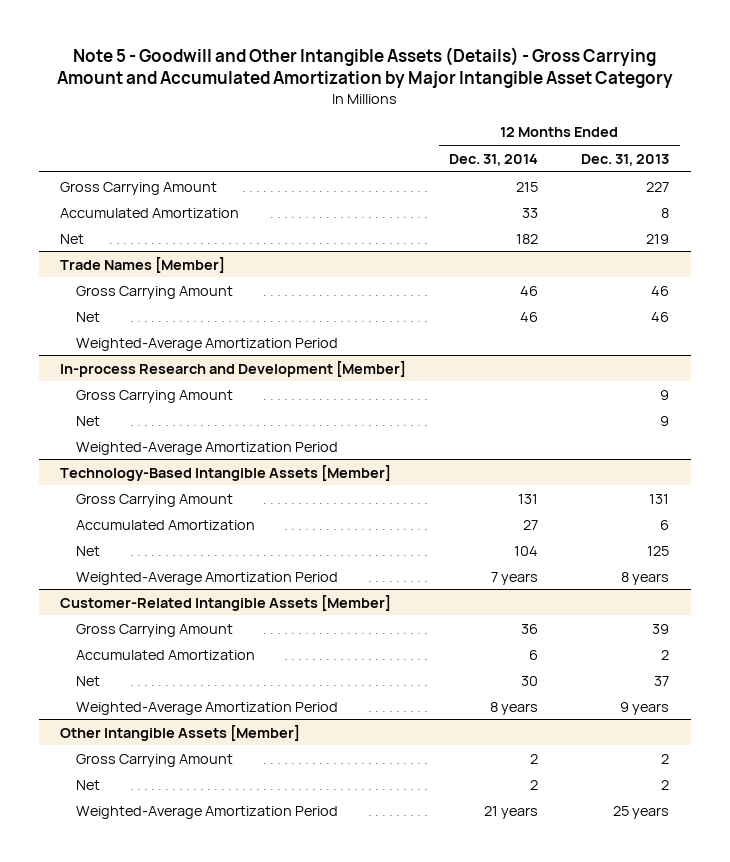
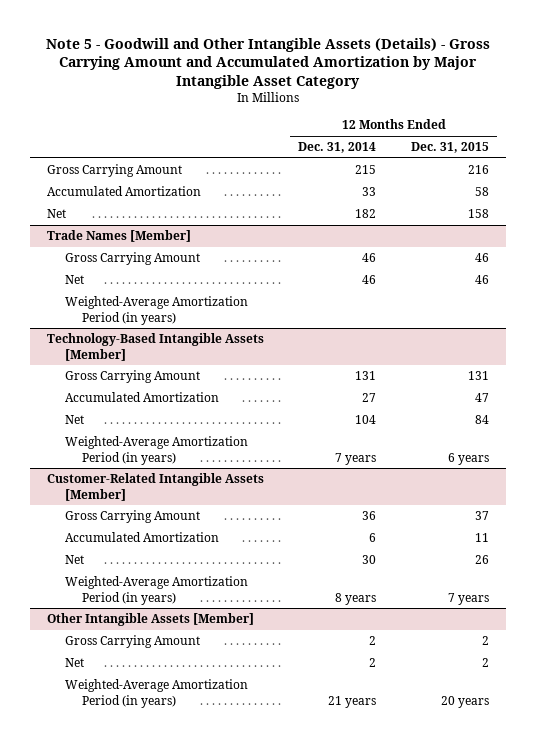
- | 12 Months Ended Dec. 31, 2014 | 12 Months Ended Dec. 31, 2013
+ | 12 Months Ended Dec. 31, 2014 | 12 Months Ended Dec. 31, 2015
@ Trade Names [Member]
- Weighted-Average Amortization Period
- In-process Research and Development [Member]
- Gross Carrying Amount | | 9
- Net | | 9
- Weighted-Average Amortization Period
@ Trade Names [Member]
+ Weighted-Average Amortization Period (in years)
@ Technology-Based Intangible Assets [Member]
- Weighted-Average Amortization Period | 7 years | 8 years
+ Weighted-Average Amortization Period (in years) | 7 years | 6 years
@ Customer-Related Intangible Assets [Member]
- Weighted-Average Amortization Period | 8 years | 9 years
+ Weighted-Average Amortization Period (in years) | 8 years | 7 years
@ Other Intangible Assets [Member]
- Weighted-Average Amortization Period | 21 years | 25 years
+ Weighted-Average Amortization Period (in years) | 21 years | 20 years

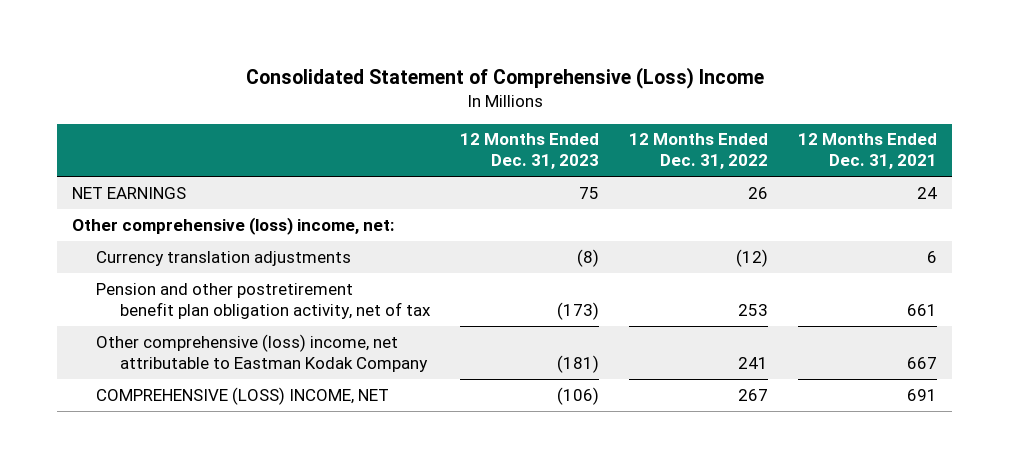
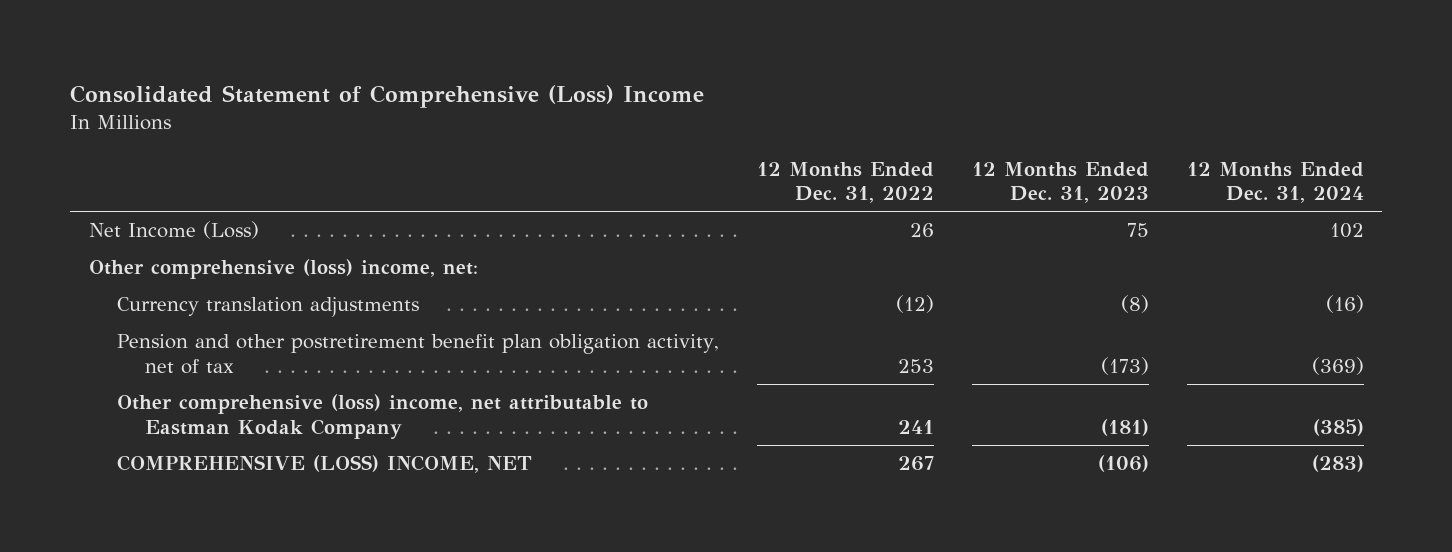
- | 12 Months Ended Dec. 31, 2023 | 12 Months Ended Dec. 31, 2022 | 12 Months Ended Dec. 31, 2021
+ | 12 Months Ended Dec. 31, 2022 | 12 Months Ended Dec. 31, 2023 | 12 Months Ended Dec. 31, 2024
- NET EARNINGS | 75 | 26 | 24
+ Net Income (Loss) | 26 | 75 | 102

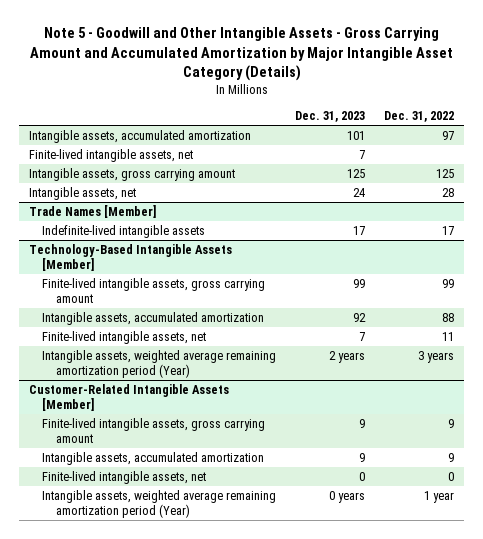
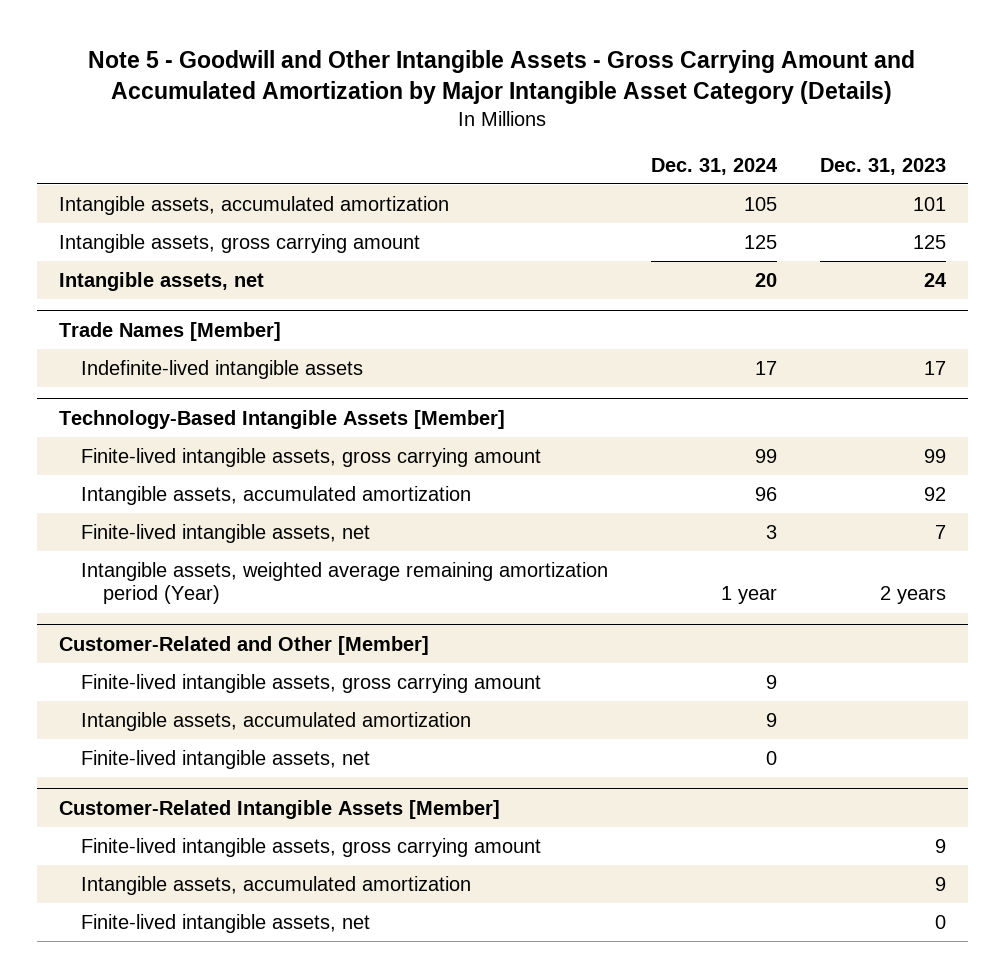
- | Dec. 31, 2023 | Dec. 31, 2022
+ | Dec. 31, 2024 | Dec. 31, 2023
- Finite-lived intangible assets, net | 7 |
+ Customer-Related and Other [Member]
+ Finite-lived intangible assets, gross carrying amount | 9 |
+ Intangible assets, accumulated amortization | 9 |
+ Finite-lived intangible assets, net | 0 |
@ Customer-Related Intangible Assets [Member]
- Intangible assets, weighted average remaining amortization period (Year) | 0 years | 1 year

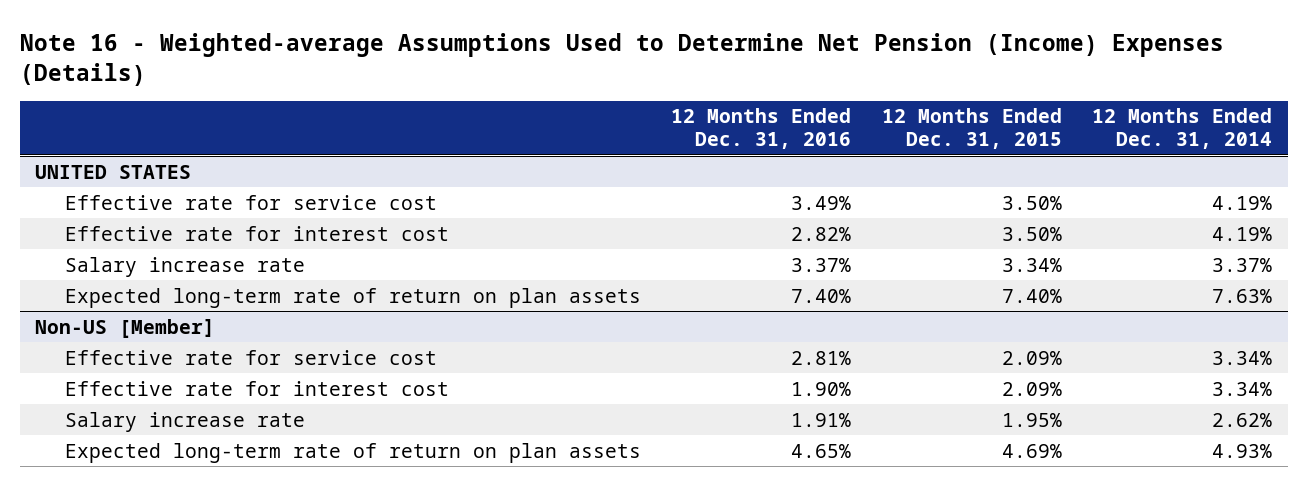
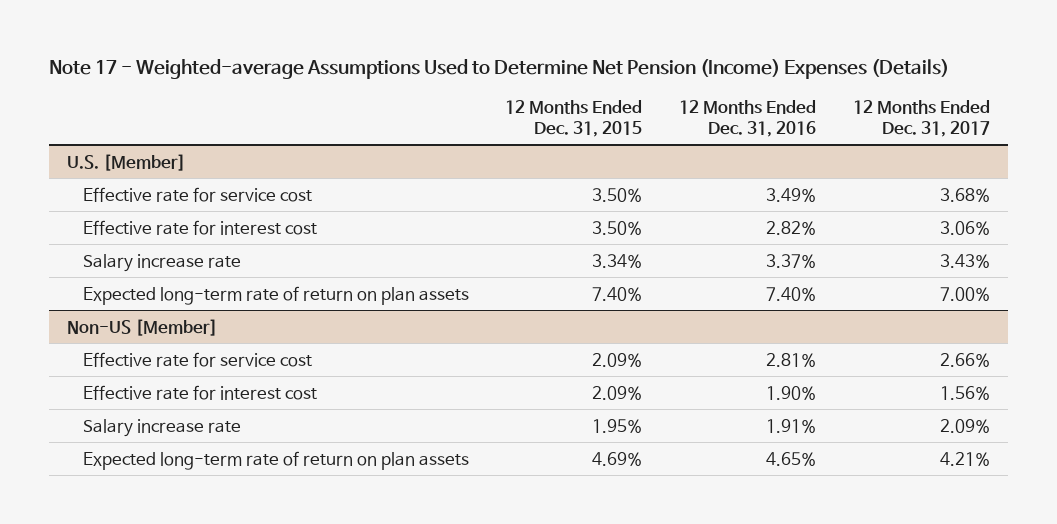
- Note 16 - Weighted-average Assumptions Used to Determine Net Pension (Income) Expenses (Details)
+ Note 17 - Weighted-average Assumptions Used to Determine Net Pension (Income) Expenses (Details)
- | 12 Months Ended Dec. 31, 2016 | 12 Months Ended Dec. 31, 2015 | 12 Months Ended Dec. 31, 2014
+ | 12 Months Ended Dec. 31, 2015 | 12 Months Ended Dec. 31, 2016 | 12 Months Ended Dec. 31, 2017
- UNITED STATES
+ U.S. [Member]

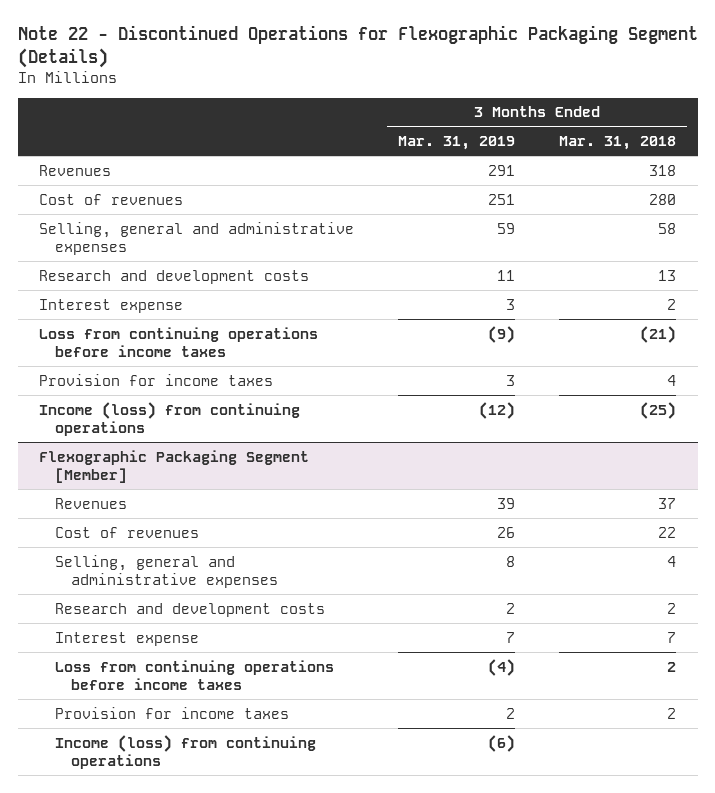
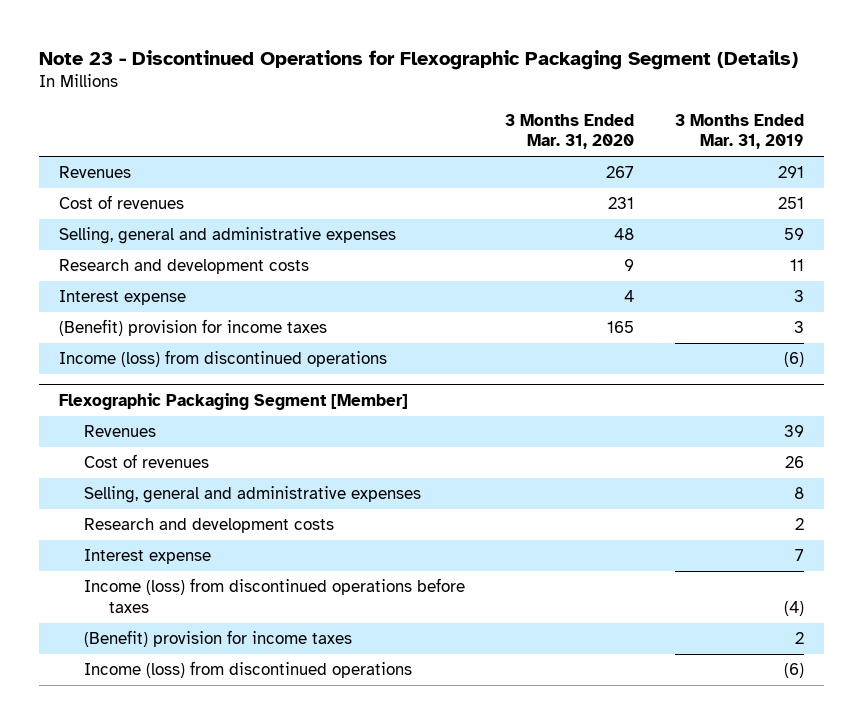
- Note 22 - Discontinued Operations for Flexographic Packaging Segment (Details)
+ Note 23 - Discontinued Operations for Flexographic Packaging Segment (Details)
- | 3 Months Ended Mar. 31, 2019 | 3 Months Ended Mar. 31, 2018
+ | 3 Months Ended Mar. 31, 2020 | 3 Months Ended Mar. 31, 2019
- Loss from continuing operations before income taxes | (9) | (21)
- Provision for income taxes | 3 | 4
- Income (loss) from continuing operations | (12) | (25)
+ (Benefit) provision for income taxes | 165 | 3
+ Income (loss) from discontinued operations | | (6)
@ Flexographic Packaging Segment [Member]
- Loss from continuing operations before income taxes | (4) | 2
- Provision for income taxes | 2 | 2
- Income (loss) from continuing operations | (6) |
+ Income (loss) from discontinued operations before taxes | | (4)
+ (Benefit) provision for income taxes | | 2
+ Income (loss) from discontinued operations | | (6)

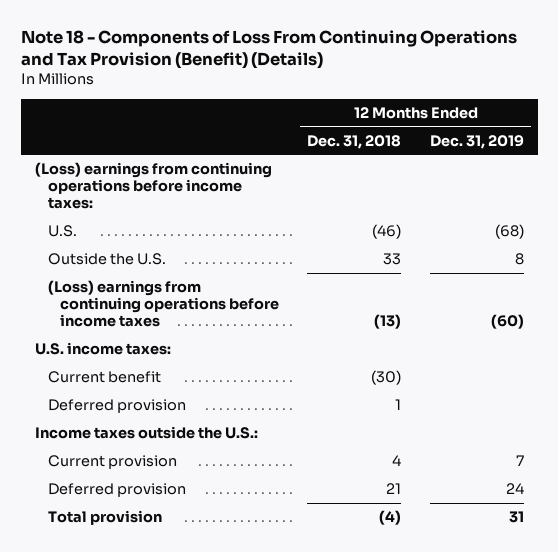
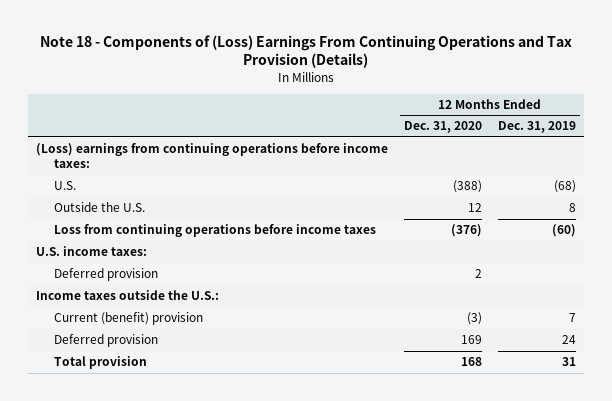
- Note 18 - Components of Loss From Continuing Operations and Tax Provision (Benefit) (Details)
+ Note 18 - Components of (Loss) Earnings From Continuing Operations and Tax Provision (Details)
- | 12 Months Ended Dec. 31, 2018 | 12 Months Ended Dec. 31, 2019
+ | 12 Months Ended Dec. 31, 2020 | 12 Months Ended Dec. 31, 2019
- (Loss) earnings from continuing operations before income taxes | (13) | (60)
+ Loss from continuing operations before income taxes | (376) | (60)
- Current benefit | (30) |
- Current provision | 4 | 7
+ Current (benefit) provision | (3) | 7

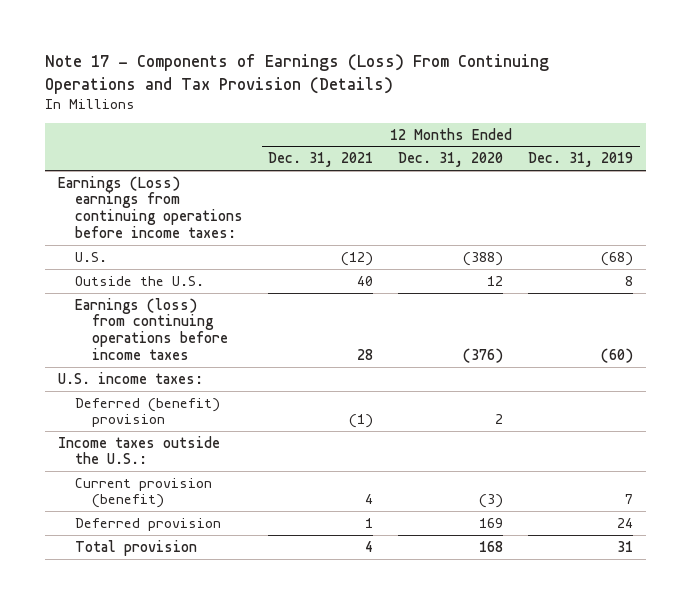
- Note 18 - Components of (Loss) Earnings From Continuing Operations and Tax Provision (Details)
+ Note 17 - Components of Earnings (Loss) From Continuing Operations and Tax Provision (Details)
- | 12 Months Ended Dec. 31, 2020 | 12 Months Ended Dec. 31, 2019
+ | 12 Months Ended Dec. 31, 2021 | 12 Months Ended Dec. 31, 2020 | 12 Months Ended Dec. 31, 2019
- (Loss) earnings from continuing operations before income taxes:
+ Earnings (Loss) earnings from continuing operations before income taxes:
- Loss from continuing operations before income taxes | (376) | (60)
+ Earnings (loss) from continuing operations before income taxes | 28 | (376) | (60)
- Deferred provision | 2 |
+ Deferred (benefit) provision | (1) | 2 |
- Current (benefit) provision | (3) | 7
+ Current provision (benefit) | 4 | (3) | 7

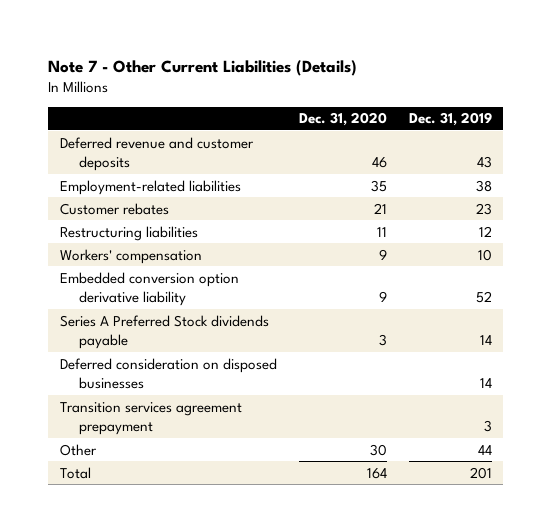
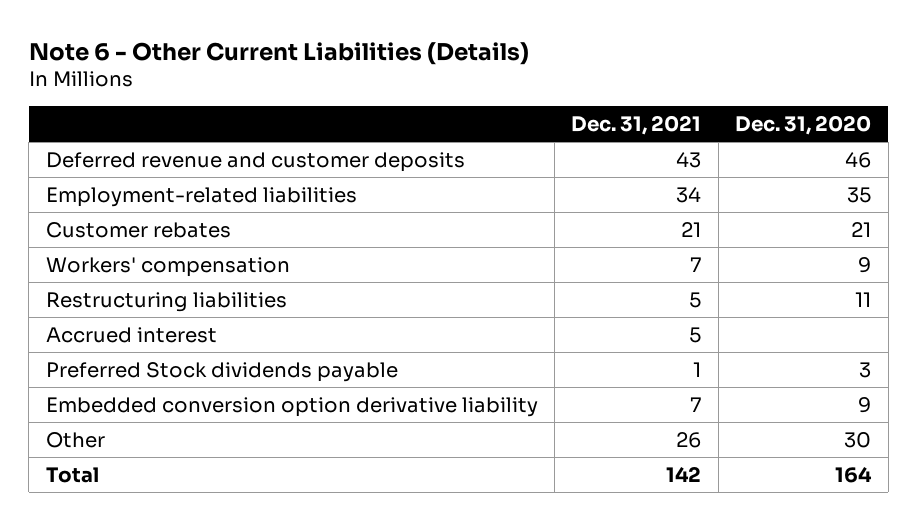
- Note 7 - Other Current Liabilities (Details)
+ Note 6 - Other Current Liabilities (Details)
- | Dec. 31, 2020 | Dec. 31, 2019
+ | Dec. 31, 2021 | Dec. 31, 2020
moved down: Restructuring liabilities | 5 | 11
+ Accrued interest | 5 |
+ Preferred Stock dividends payable | 1 | 3
- Series A Preferred Stock dividends payable | 3 | 14
- Deferred consideration on disposed businesses | | 14
- Transition services agreement prepayment | | 3

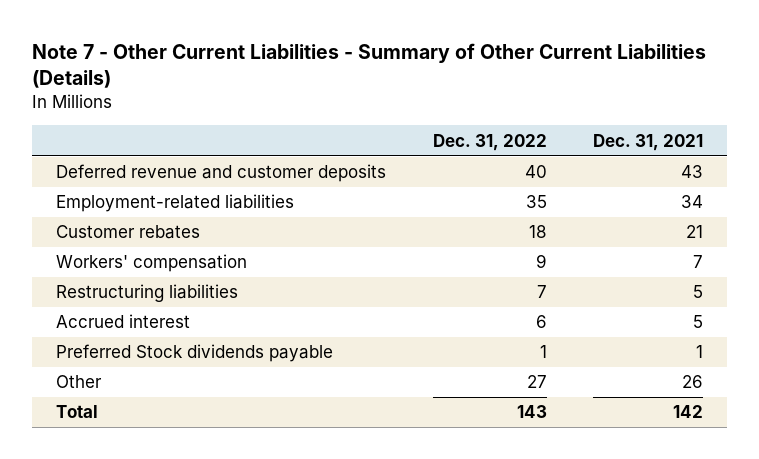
- Note 6 - Other Current Liabilities (Details)
+ Note 7 - Other Current Liabilities - Summary of Other Current Liabilities (Details)
- | Dec. 31, 2021 | Dec. 31, 2020
+ | Dec. 31, 2022 | Dec. 31, 2021
- Embedded conversion option derivative liability | 7 | 9

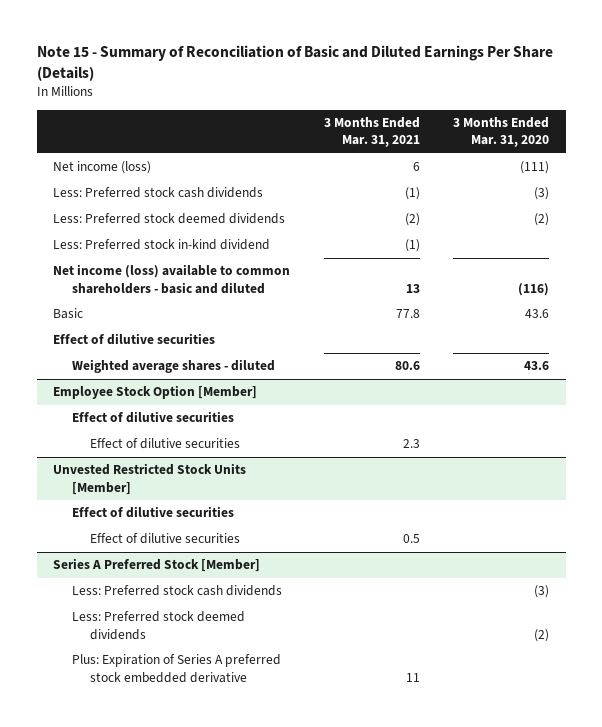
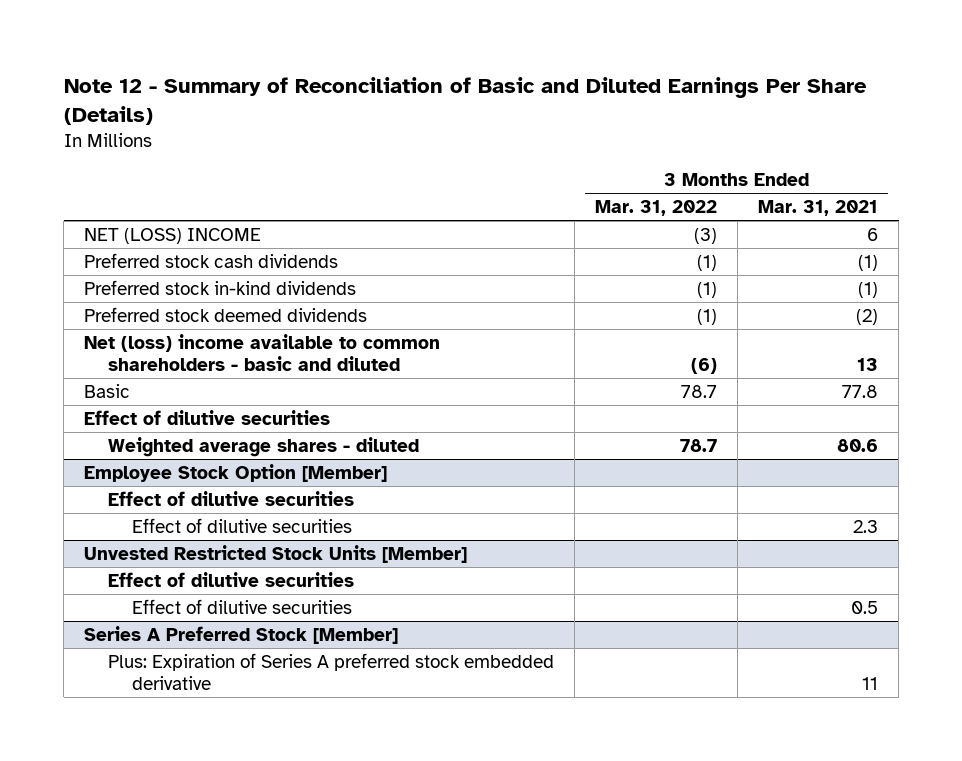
- Note 15 - Summary of Reconciliation of Basic and Diluted Earnings Per Share (Details)
+ Note 12 - Summary of Reconciliation of Basic and Diluted Earnings Per Share (Details)
- | 3 Months Ended Mar. 31, 2021 | 3 Months Ended Mar. 31, 2020
+ | 3 Months Ended Mar. 31, 2022 | 3 Months Ended Mar. 31, 2021
- Net income (loss) | 6 | (111)
- Less: Preferred stock cash dividends | (1) | (3)
- Less: Preferred stock deemed dividends | (2) | (2)
- Less: Preferred stock in-kind dividend | (1) |
- Net income (loss) available to common shareholders - basic and diluted | 13 | (116)
+ NET (LOSS) INCOME | (3) | 6
+ Preferred stock cash dividends | (1) | (1)
+ Preferred stock in-kind dividends | (1) | (1)
+ Preferred stock deemed dividends | (1) | (2)
+ Net (loss) income available to common shareholders - basic and diluted | (6) | 13
@ Series A Preferred Stock [Member]
- Less: Preferred stock cash dividends | | (3)
- Less: Preferred stock deemed dividends | | (2)

